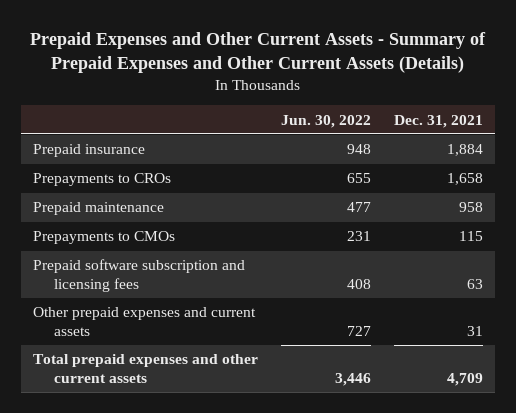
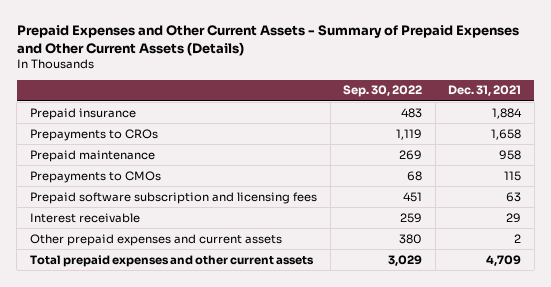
- | Jun. 30, 2022 | Dec. 31, 2021
+ | Sep. 30, 2022 | Dec. 31, 2021
- Other prepaid expenses and current assets | 727 | 31
+ Interest receivable | 259 | 29
+ Other prepaid expenses and current assets | 380 | 2

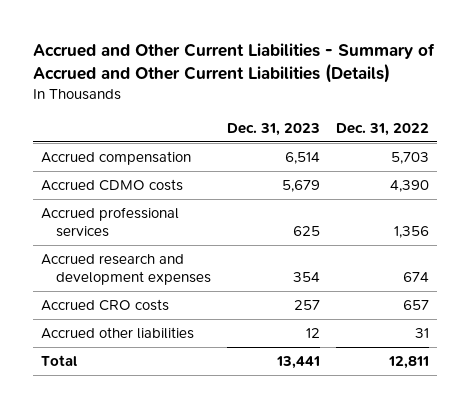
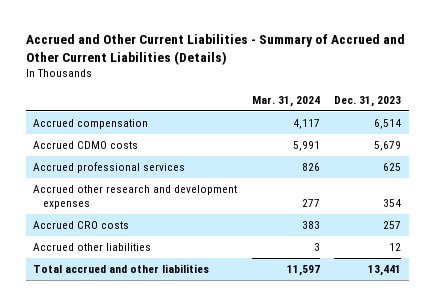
- | Dec. 31, 2023 | Dec. 31, 2022
+ | Mar. 31, 2024 | Dec. 31, 2023
- Accrued research and development expenses | 354 | 674
+ Accrued other research and development expenses | 277 | 354
- Total | 13,441 | 12,811
+ Total accrued and other liabilities | 11,597 | 13,441

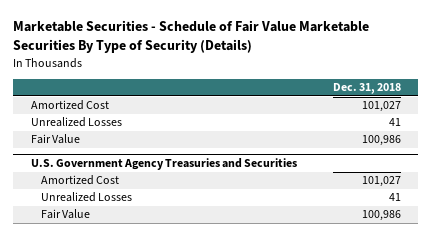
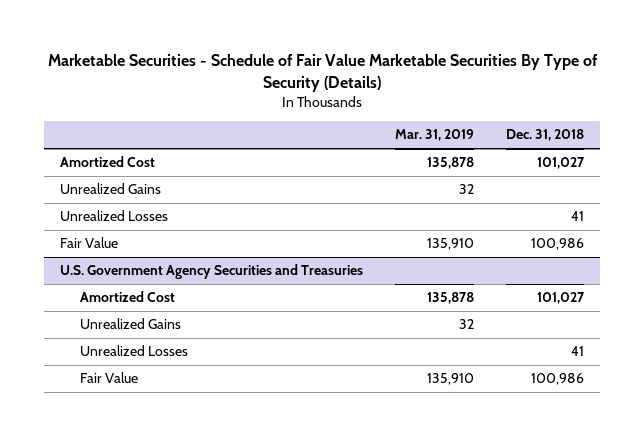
- | Dec. 31, 2018
+ | Mar. 31, 2019 | Dec. 31, 2018
+ Unrealized Gains | 32 |
- U.S. Government Agency Treasuries and Securities
+ U.S. Government Agency Securities and Treasuries
+ Unrealized Gains | 32 |

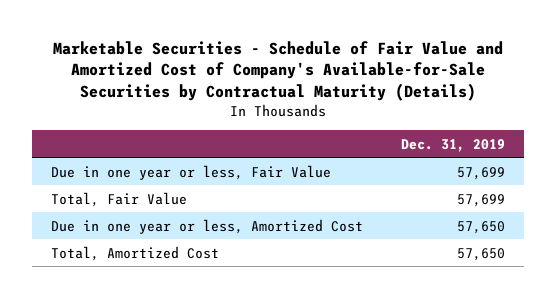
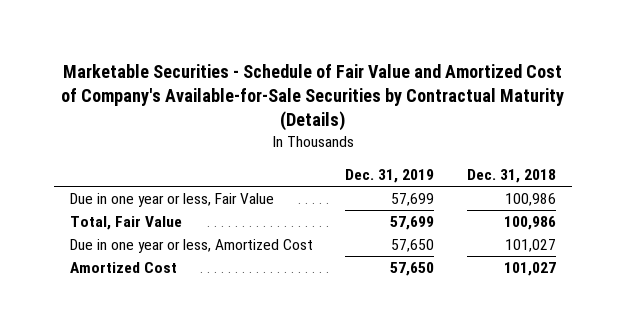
- | Dec. 31, 2019
+ | Dec. 31, 2019 | Dec. 31, 2018
- Total, Amortized Cost | 57,650
+ Amortized Cost | 57,650 | 101,027

